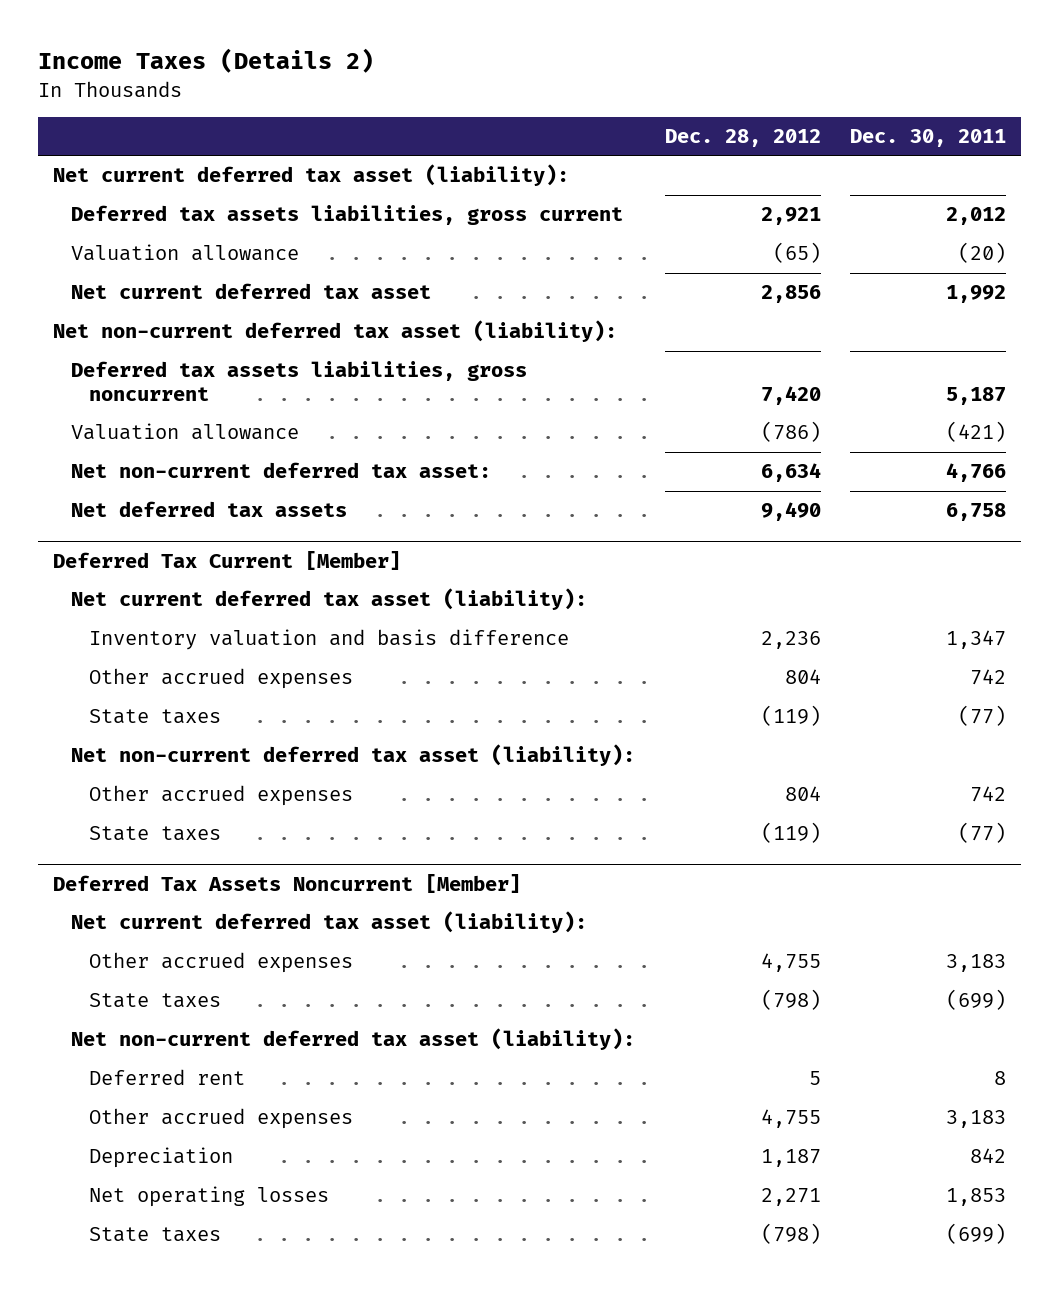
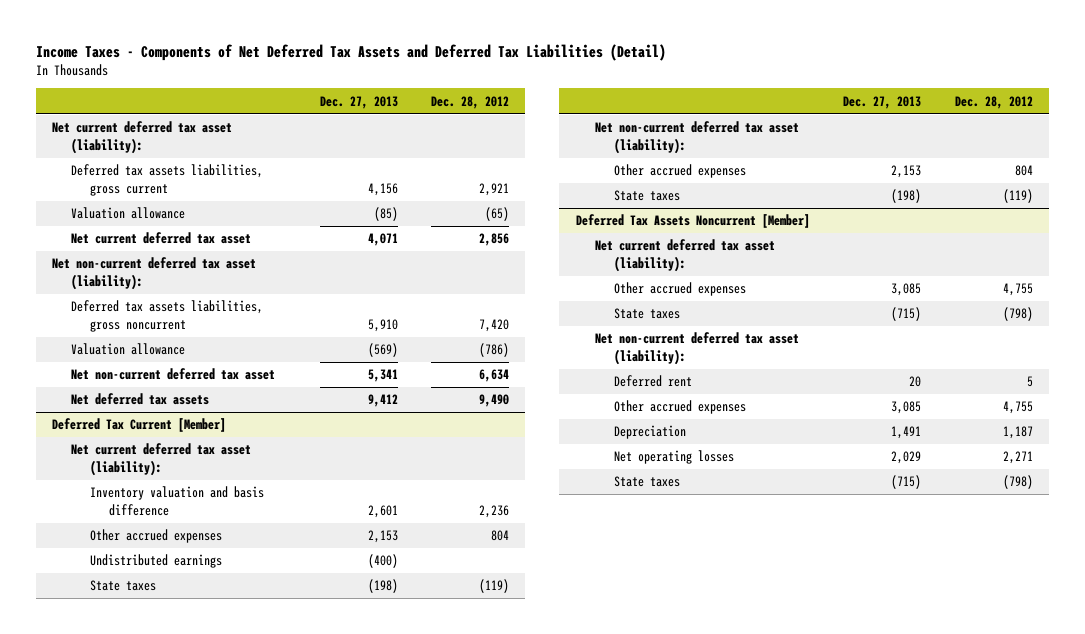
- Income Taxes (Details 2)
+ Income Taxes - Components of Net Deferred Tax Assets and Deferred Tax Liabilities (Detail)
- | Dec. 28, 2012 | Dec. 30, 2011
+ | Dec. 27, 2013 | Dec. 28, 2012
- Net non-current deferred tax asset: | 6,634 | 4,766
+ Net non-current deferred tax asset | 5,341 | 6,634
@ Deferred Tax Current [Member]
+ Undistributed earnings | (400) |

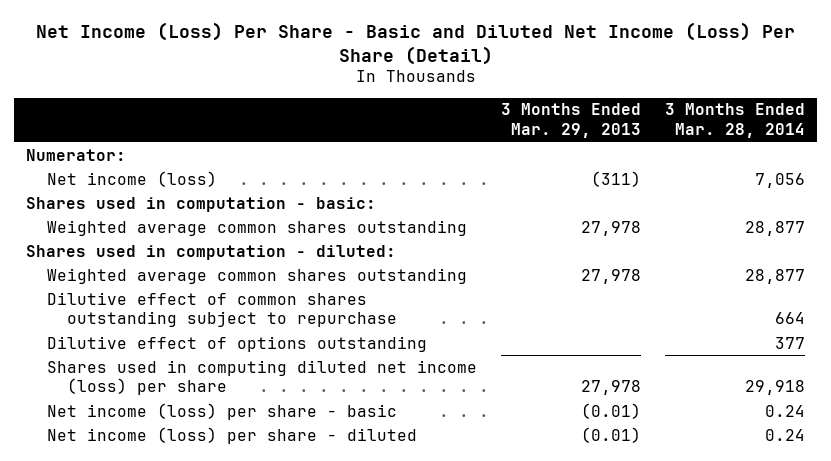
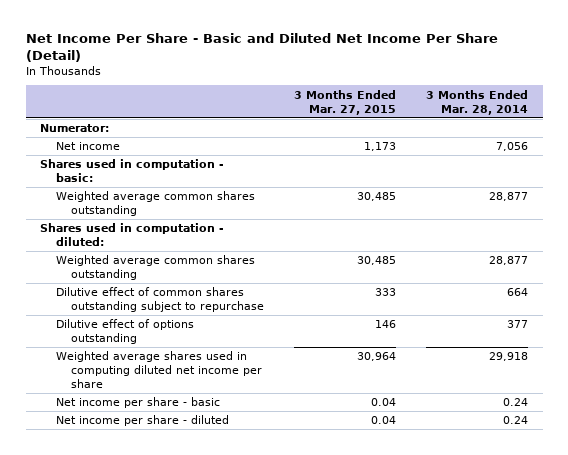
- Net Income (Loss) Per Share - Basic and Diluted Net Income (Loss) Per Share (Detail)
+ Net Income Per Share - Basic and Diluted Net Income Per Share (Detail)
- | 3 Months Ended Mar. 29, 2013 | 3 Months Ended Mar. 28, 2014
+ | 3 Months Ended Mar. 27, 2015 | 3 Months Ended Mar. 28, 2014
- Net income (loss) | (311) | 7,056
+ Net income | 1,173 | 7,056
- Shares used in computing diluted net income (loss) per share | 27,978 | 29,918
- Net income (loss) per share - basic | (0.01) | 0.24
- Net income (loss) per share - diluted | (0.01) | 0.24
+ Weighted average shares used in computing diluted net income per share | 30,964 | 29,918
+ Net income per share - basic | 0.04 | 0.24
+ Net income per share - diluted | 0.04 | 0.24

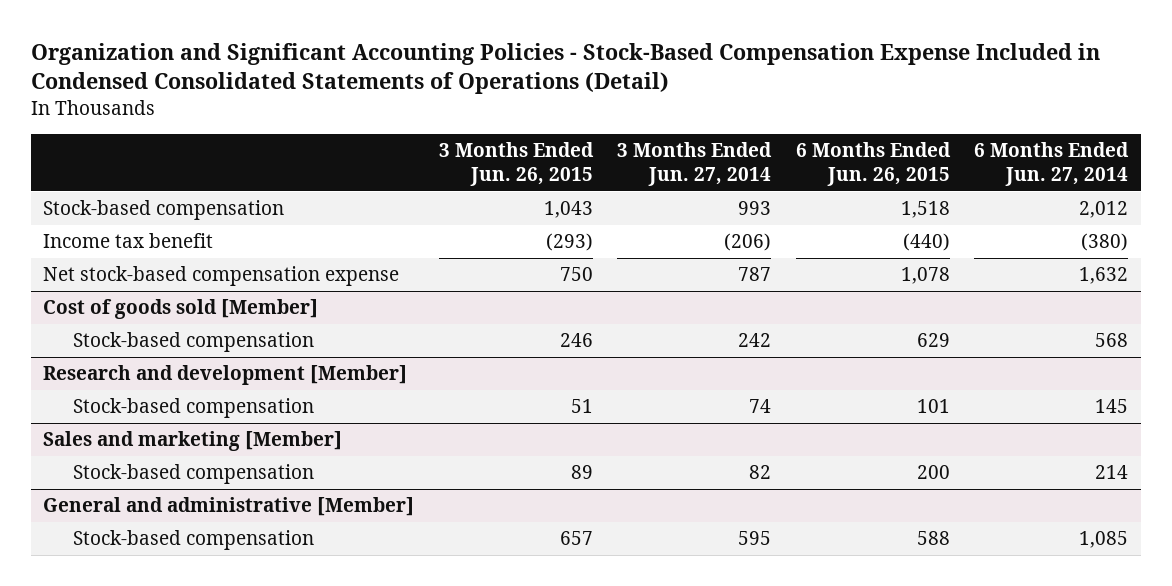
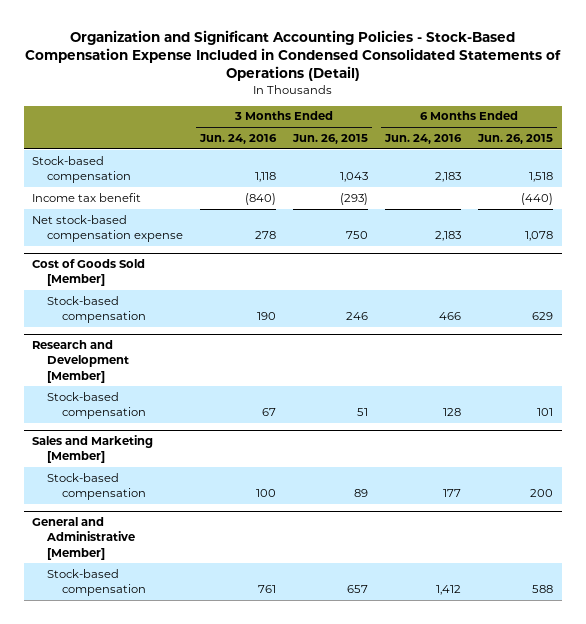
- | 3 Months Ended Jun. 26, 2015 | 3 Months Ended Jun. 27, 2014 | 6 Months Ended Jun. 26, 2015 | 6 Months Ended Jun. 27, 2014
+ | 3 Months Ended Jun. 24, 2016 | 3 Months Ended Jun. 26, 2015 | 6 Months Ended Jun. 24, 2016 | 6 Months Ended Jun. 26, 2015
- Cost of goods sold [Member]
+ Cost of Goods Sold [Member]
- Research and development [Member]
+ Research and Development [Member]
- Sales and marketing [Member]
+ Sales and Marketing [Member]
- General and administrative [Member]
+ General and Administrative [Member]

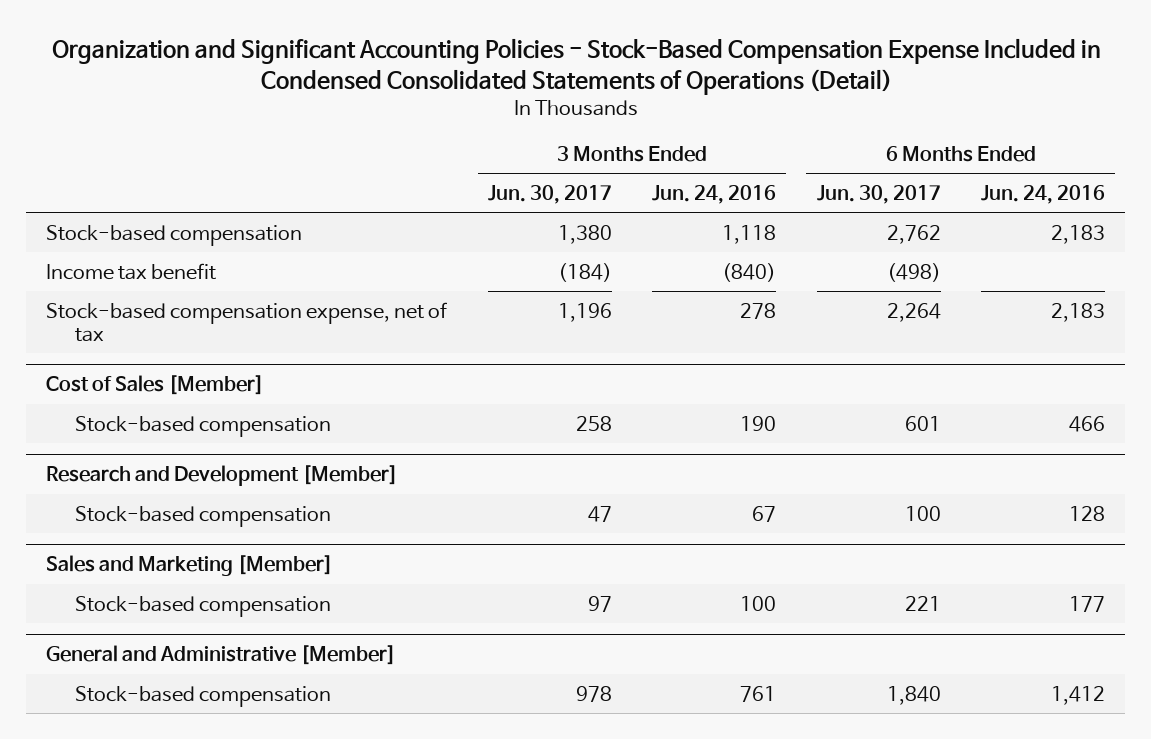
- | 3 Months Ended Jun. 24, 2016 | 3 Months Ended Jun. 26, 2015 | 6 Months Ended Jun. 24, 2016 | 6 Months Ended Jun. 26, 2015
+ | 3 Months Ended Jun. 30, 2017 | 3 Months Ended Jun. 24, 2016 | 6 Months Ended Jun. 30, 2017 | 6 Months Ended Jun. 24, 2016
- Net stock-based compensation expense | 278 | 750 | 2,183 | 1,078
- Cost of Goods Sold [Member]
+ Stock-based compensation expense, net of tax | 1,196 | 278 | 2,264 | 2,183
+ Cost of Sales [Member]

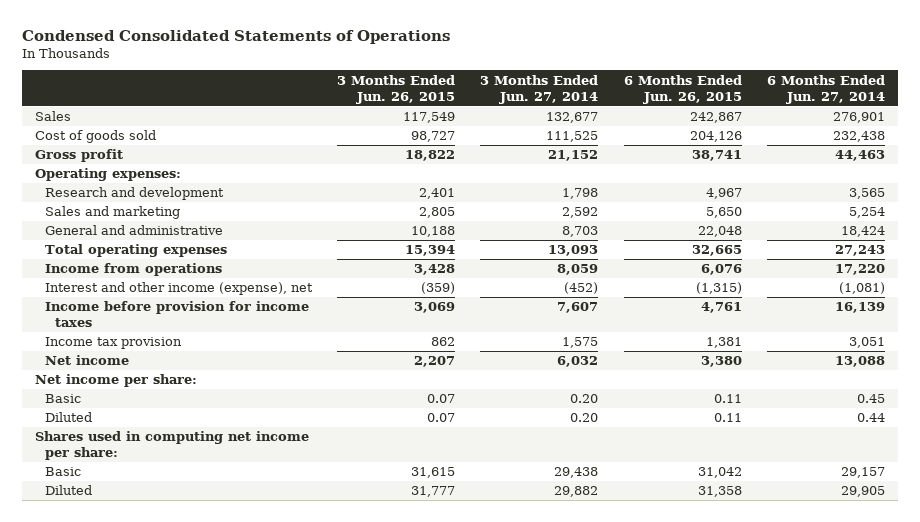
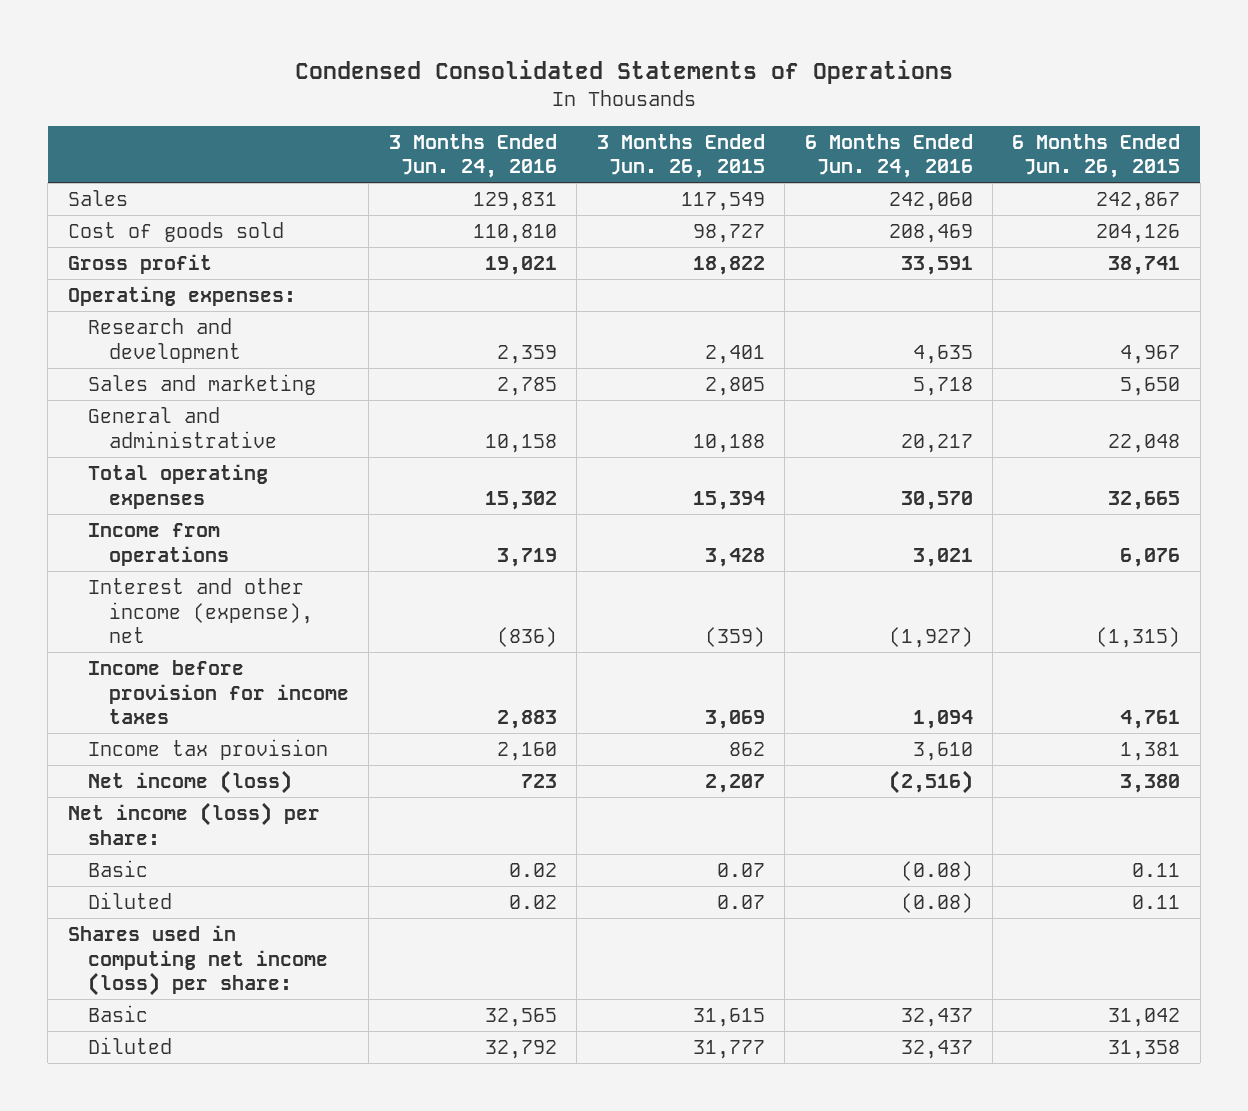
- | 3 Months Ended Jun. 26, 2015 | 3 Months Ended Jun. 27, 2014 | 6 Months Ended Jun. 26, 2015 | 6 Months Ended Jun. 27, 2014
+ | 3 Months Ended Jun. 24, 2016 | 3 Months Ended Jun. 26, 2015 | 6 Months Ended Jun. 24, 2016 | 6 Months Ended Jun. 26, 2015
- Net income | 2,207 | 6,032 | 3,380 | 13,088
- Net income per share:
+ Net income (loss) | 723 | 2,207 | (2,516) | 3,380
+ Net income (loss) per share:
- Shares used in computing net income per share:
+ Shares used in computing net income (loss) per share:

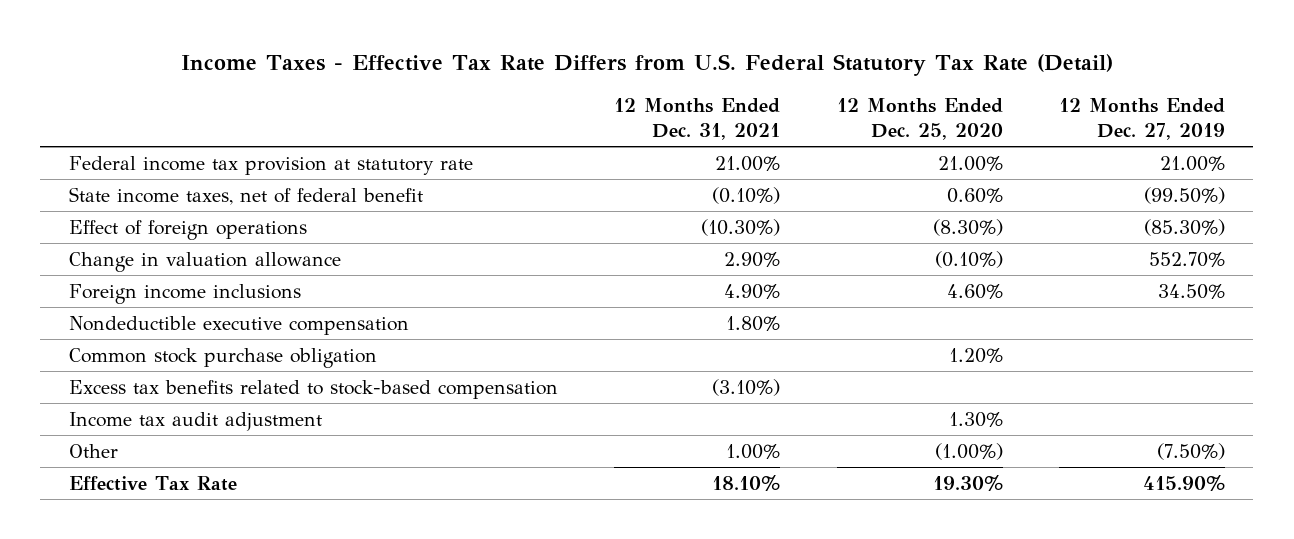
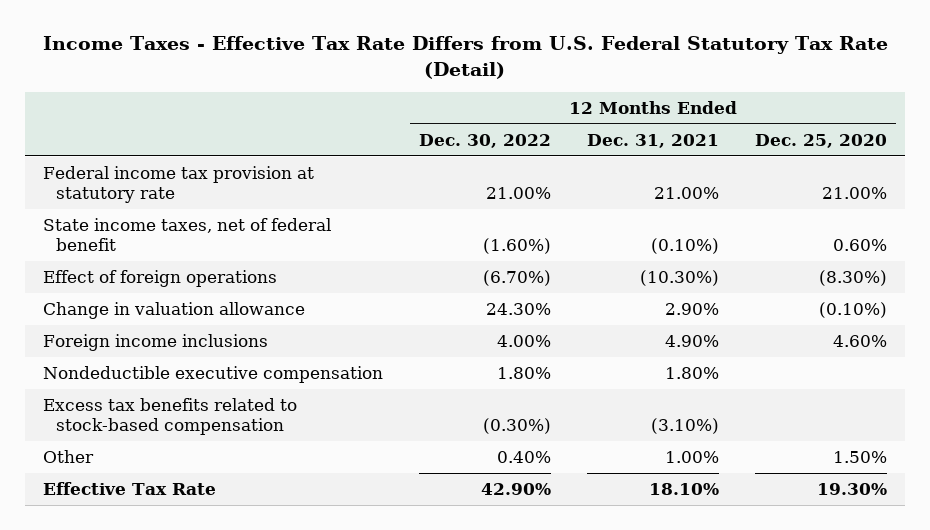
- | 12 Months Ended Dec. 31, 2021 | 12 Months Ended Dec. 25, 2020 | 12 Months Ended Dec. 27, 2019
+ | 12 Months Ended Dec. 30, 2022 | 12 Months Ended Dec. 31, 2021 | 12 Months Ended Dec. 25, 2020
- Common stock purchase obligation | | 1.20% |
- Income tax audit adjustment | | 1.30% |
- Other | 1.00% | (1.00%) | (7.50%)
+ Other | 0.40% | 1.00% | 1.50%

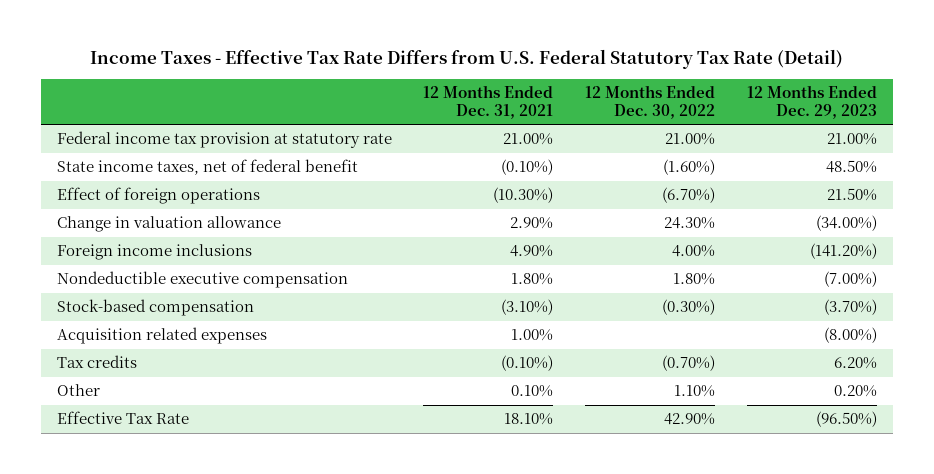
- | 12 Months Ended Dec. 30, 2022 | 12 Months Ended Dec. 31, 2021 | 12 Months Ended Dec. 25, 2020
+ | 12 Months Ended Dec. 31, 2021 | 12 Months Ended Dec. 30, 2022 | 12 Months Ended Dec. 29, 2023
- Excess tax benefits related to stock-based compensation | (0.30%) | (3.10%) |
- Other | 0.40% | 1.00% | 1.50%
+ Stock-based compensation | (3.10%) | (0.30%) | (3.70%)
+ Acquisition related expenses | 1.00% | | (8.00%)
+ Tax credits | (0.10%) | (0.70%) | 6.20%
+ Other | 0.10% | 1.10% | 0.20%

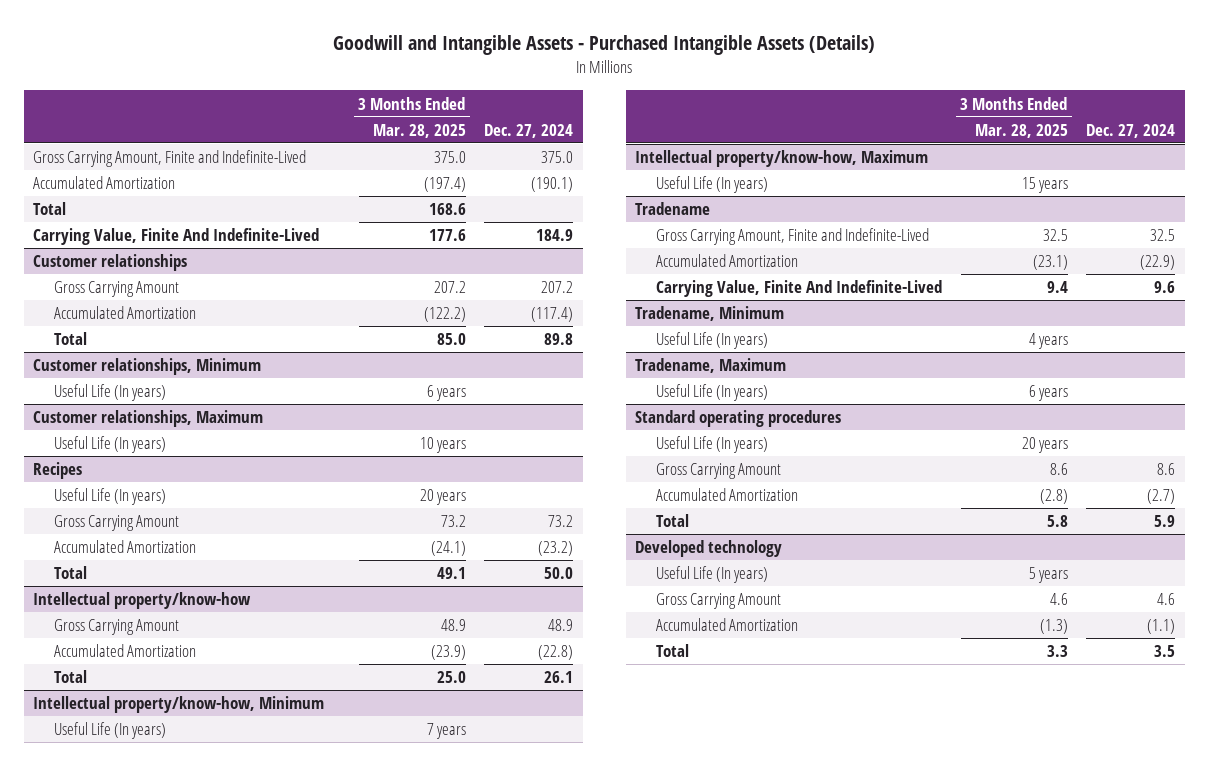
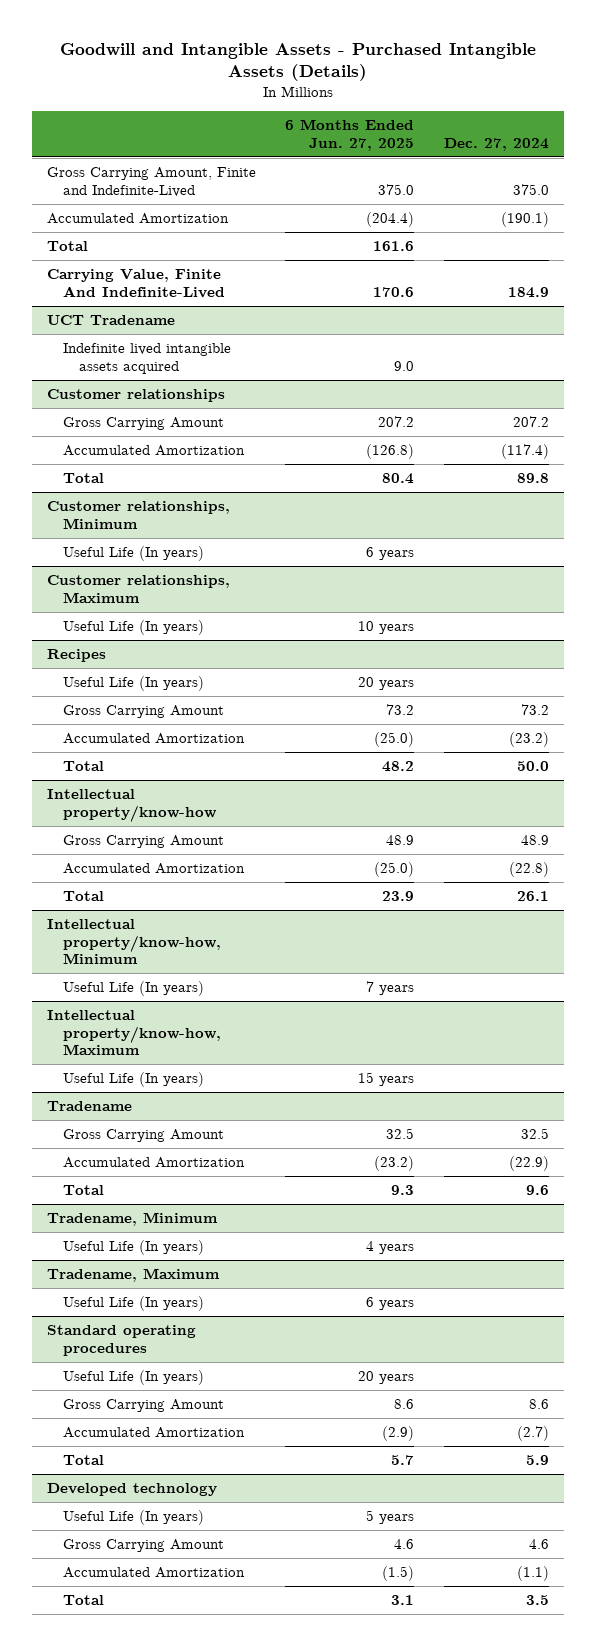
- | 3 Months Ended Mar. 28, 2025 | Dec. 27, 2024
+ | 6 Months Ended Jun. 27, 2025 | Dec. 27, 2024
+ UCT Tradename
+ Indefinite lived intangible assets acquired | 9.0 |
@ Tradename
- Gross Carrying Amount, Finite and Indefinite-Lived | 32.5 | 32.5
+ Gross Carrying Amount | 32.5 | 32.5
- Carrying Value, Finite And Indefinite-Lived | 9.4 | 9.6
+ Total | 9.3 | 9.6

